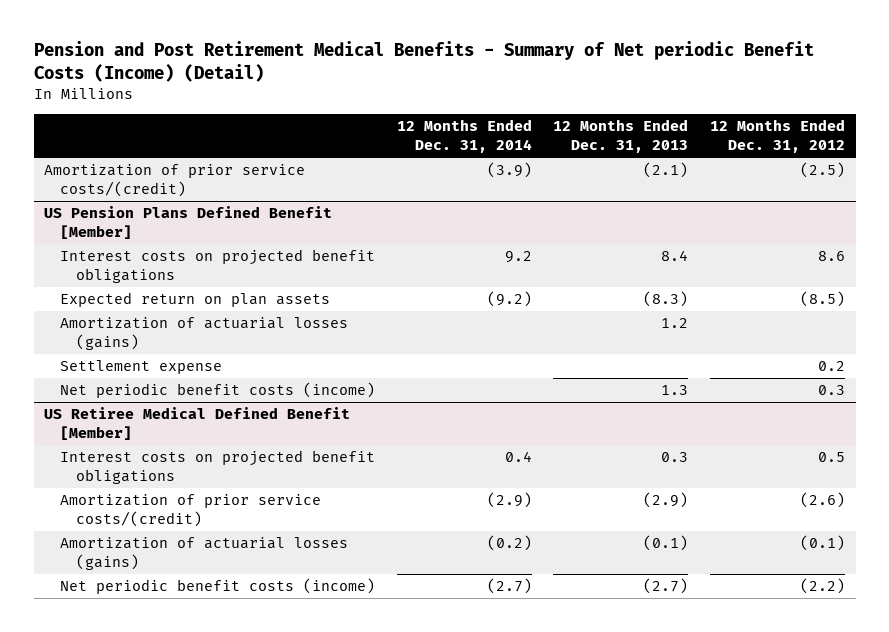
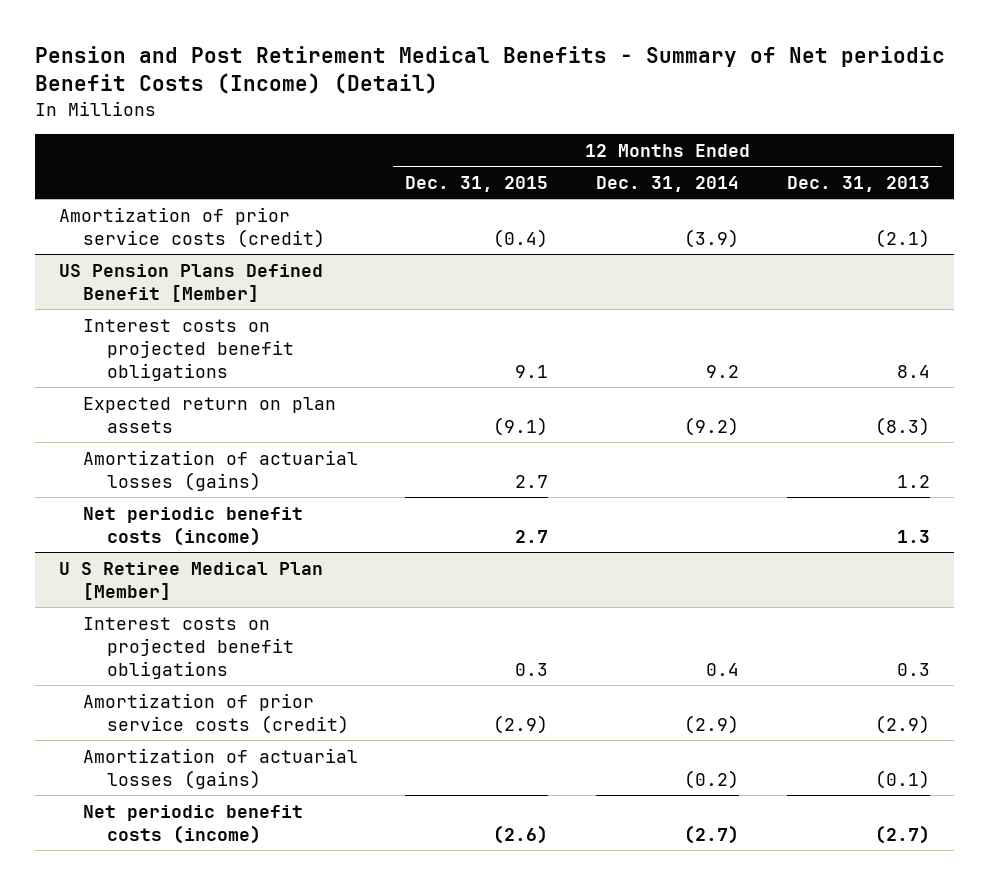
- | 12 Months Ended Dec. 31, 2014 | 12 Months Ended Dec. 31, 2013 | 12 Months Ended Dec. 31, 2012
+ | 12 Months Ended Dec. 31, 2015 | 12 Months Ended Dec. 31, 2014 | 12 Months Ended Dec. 31, 2013
- Amortization of prior service costs/(credit) | (3.9) | (2.1) | (2.5)
+ Amortization of prior service costs (credit) | (0.4) | (3.9) | (2.1)
@ US Pension Plans Defined Benefit [Member]
- Settlement expense | | | 0.2
- US Retiree Medical Defined Benefit [Member]
+ U S Retiree Medical Plan [Member]
- Amortization of prior service costs/(credit) | (2.9) | (2.9) | (2.6)
+ Amortization of prior service costs (credit) | (2.9) | (2.9) | (2.9)

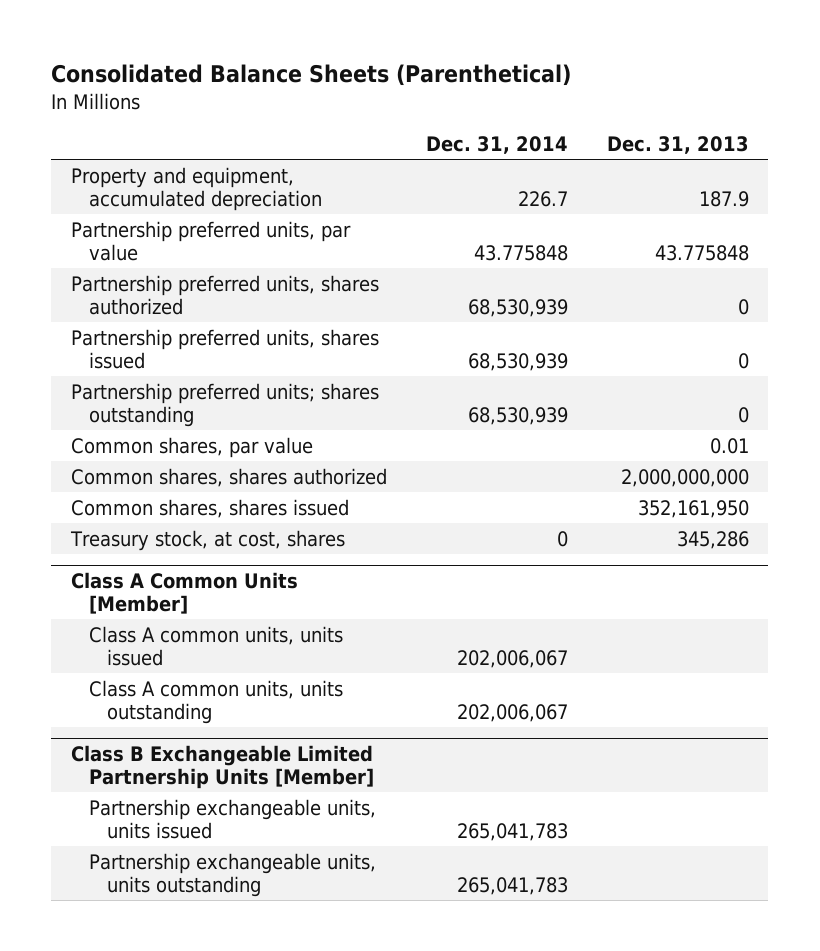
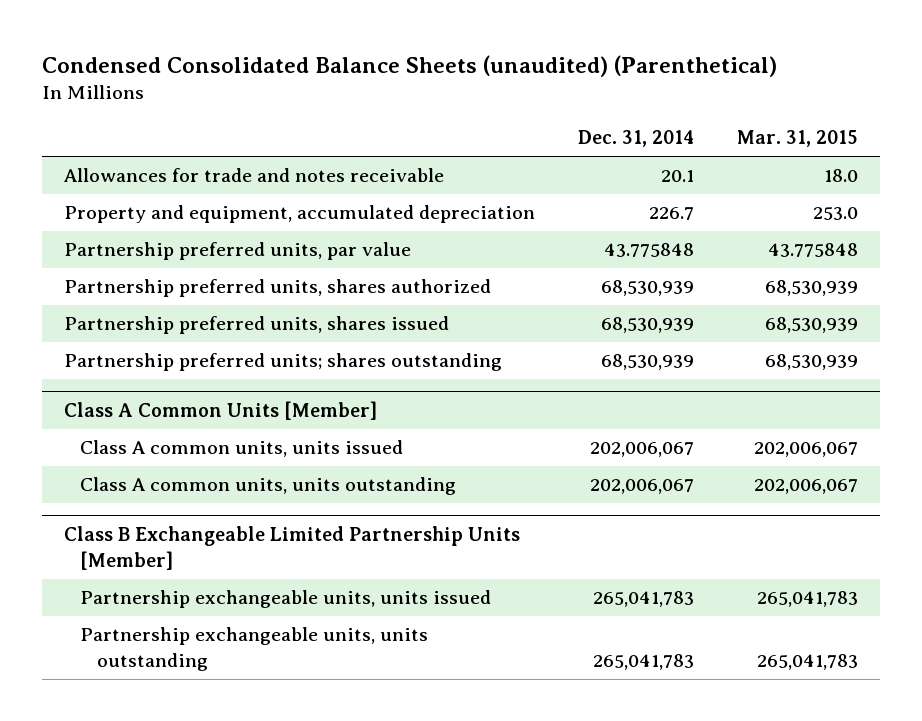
- Consolidated Balance Sheets (Parenthetical)
+ Condensed Consolidated Balance Sheets (unaudited) (Parenthetical)
- | Dec. 31, 2014 | Dec. 31, 2013
+ | Dec. 31, 2014 | Mar. 31, 2015
+ Allowances for trade and notes receivable | 20.1 | 18.0
- Common shares, par value | | 0.01
- Common shares, shares authorized | | 2,000,000,000
- Common shares, shares issued | | 352,161,950
- Treasury stock, at cost, shares | 0 | 345,286

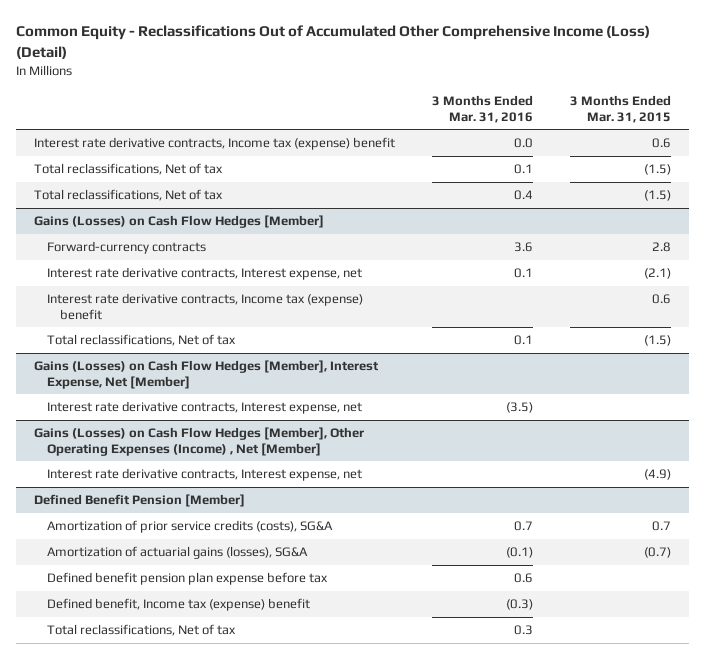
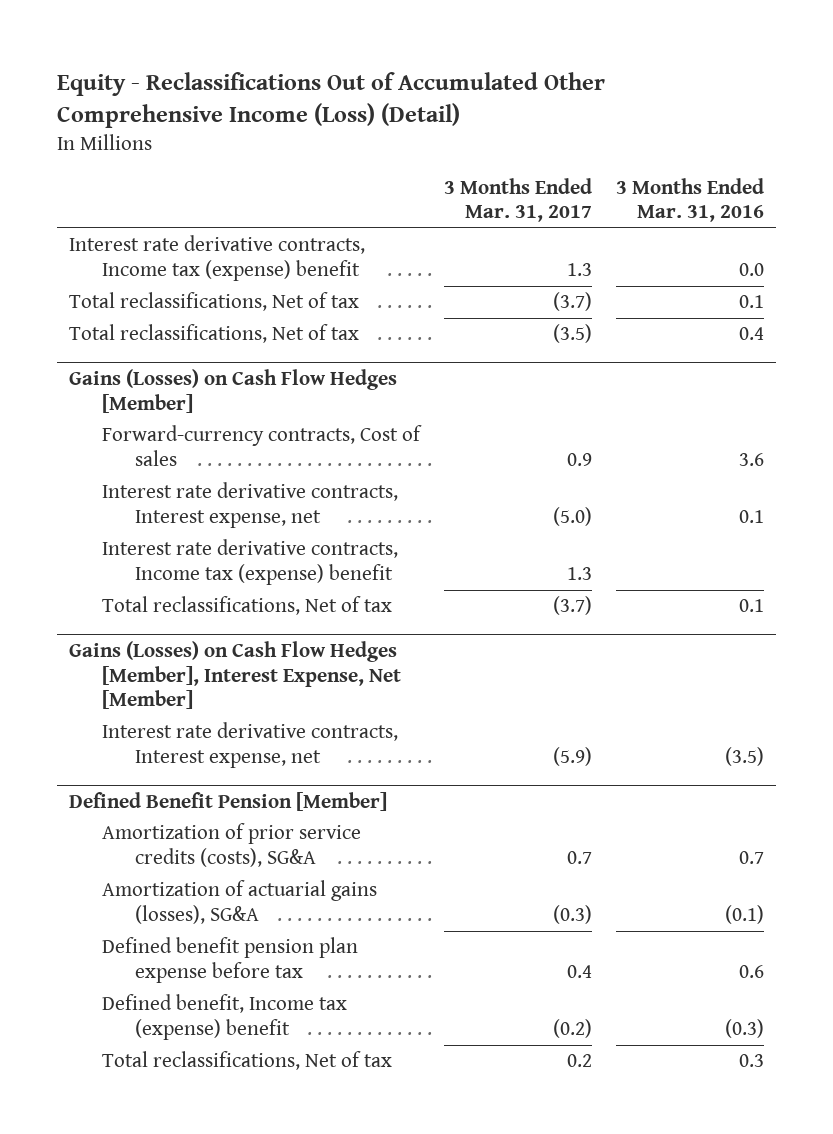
- Common Equity - Reclassifications Out of Accumulated Other Comprehensive Income (Loss) (Detail)
+ Equity - Reclassifications Out of Accumulated Other Comprehensive Income (Loss) (Detail)
- | 3 Months Ended Mar. 31, 2016 | 3 Months Ended Mar. 31, 2015
+ | 3 Months Ended Mar. 31, 2017 | 3 Months Ended Mar. 31, 2016
@ Gains (Losses) on Cash Flow Hedges [Member]
- Forward-currency contracts | 3.6 | 2.8
+ Forward-currency contracts, Cost of sales | 0.9 | 3.6
- Gains (Losses) on Cash Flow Hedges [Member], Other Operating Expenses (Income) , Net [Member]
- Interest rate derivative contracts, Interest expense, net | | (4.9)

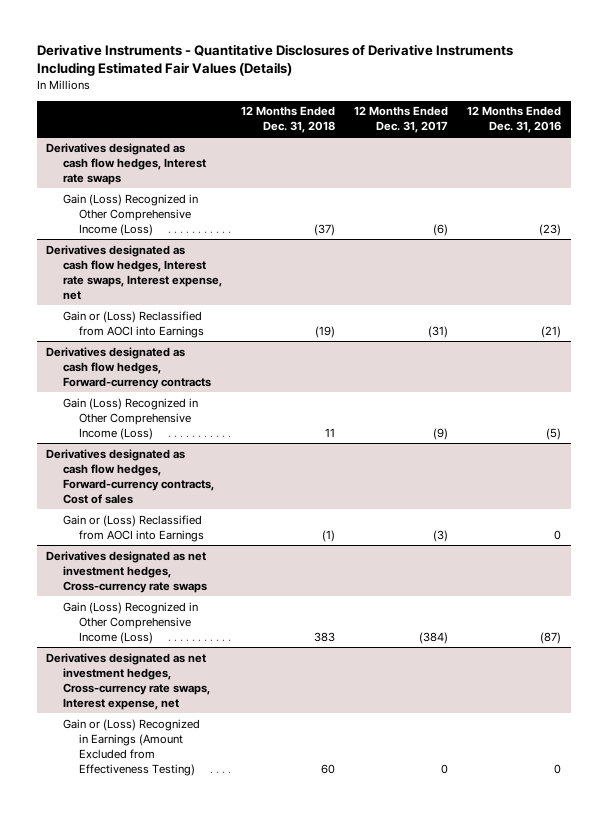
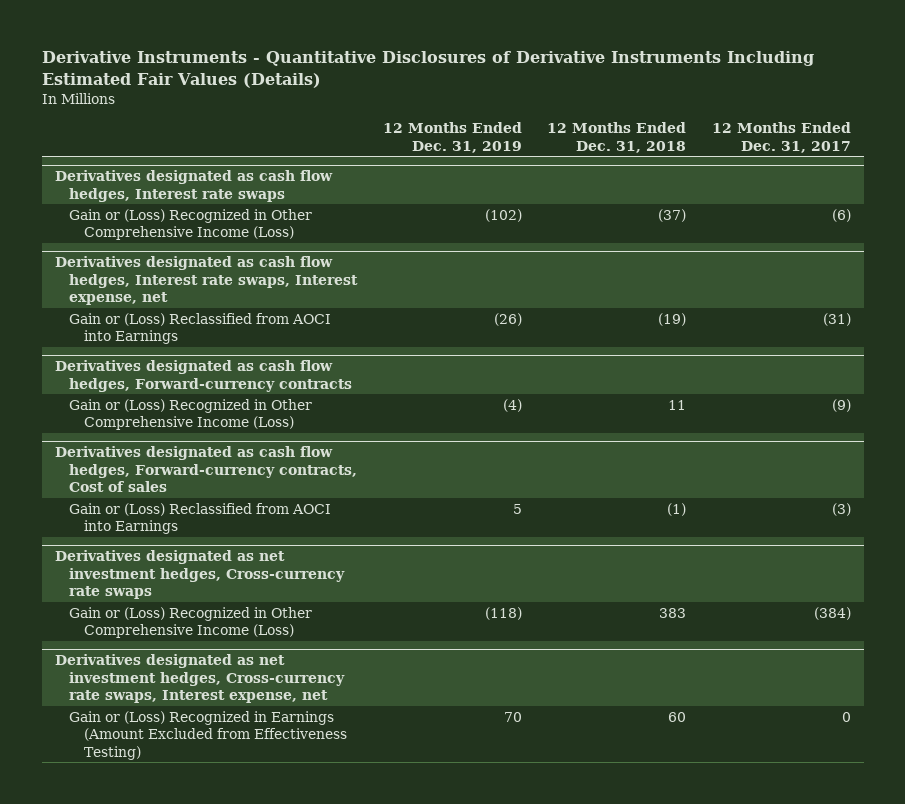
- | 12 Months Ended Dec. 31, 2018 | 12 Months Ended Dec. 31, 2017 | 12 Months Ended Dec. 31, 2016
+ | 12 Months Ended Dec. 31, 2019 | 12 Months Ended Dec. 31, 2018 | 12 Months Ended Dec. 31, 2017
@ Derivatives designated as cash flow hedges, Interest rate swaps
- Gain (Loss) Recognized in Other Comprehensive Income (Loss) | (37) | (6) | (23)
+ Gain or (Loss) Recognized in Other Comprehensive Income (Loss) | (102) | (37) | (6)
@ Derivatives designated as cash flow hedges, Forward-currency contracts
- Gain (Loss) Recognized in Other Comprehensive Income (Loss) | 11 | (9) | (5)
+ Gain or (Loss) Recognized in Other Comprehensive Income (Loss) | (4) | 11 | (9)
@ Derivatives designated as net investment hedges, Cross-currency rate swaps
- Gain (Loss) Recognized in Other Comprehensive Income (Loss) | 383 | (384) | (87)
+ Gain or (Loss) Recognized in Other Comprehensive Income (Loss) | (118) | 383 | (384)

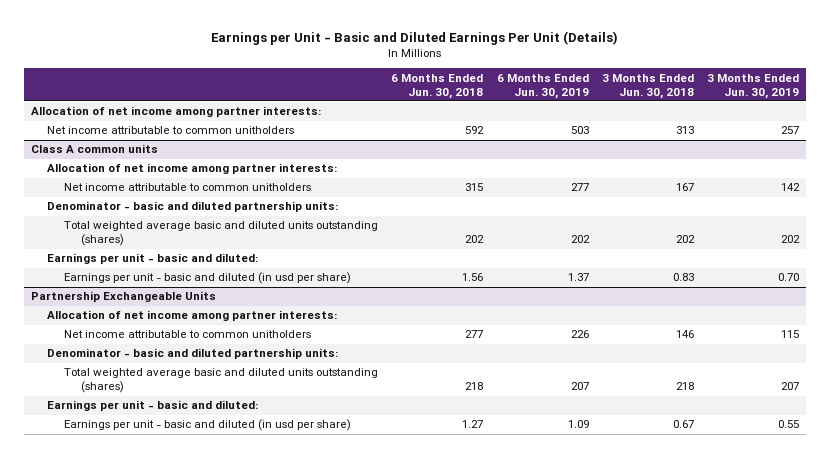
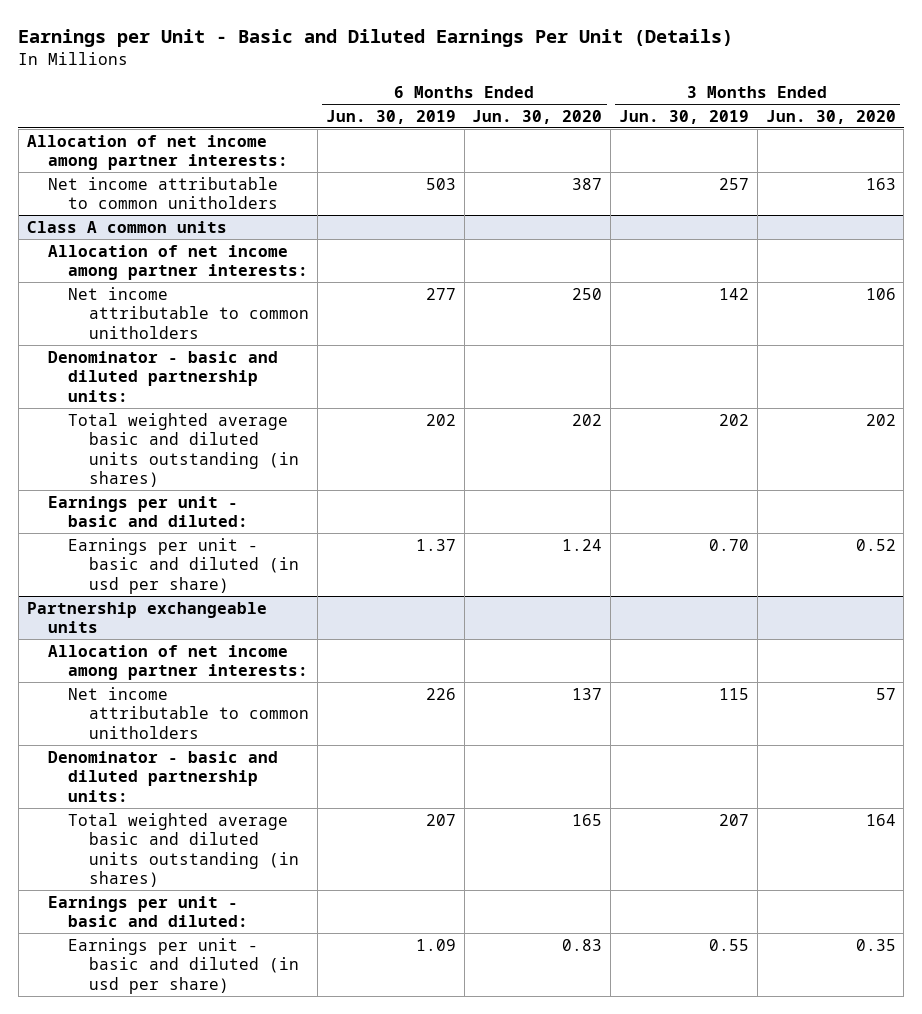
- | 6 Months Ended Jun. 30, 2018 | 6 Months Ended Jun. 30, 2019 | 3 Months Ended Jun. 30, 2018 | 3 Months Ended Jun. 30, 2019
+ | 6 Months Ended Jun. 30, 2019 | 6 Months Ended Jun. 30, 2020 | 3 Months Ended Jun. 30, 2019 | 3 Months Ended Jun. 30, 2020
@ Class A common units
- Total weighted average basic and diluted units outstanding (shares) | 202 | 202 | 202 | 202
+ Total weighted average basic and diluted units outstanding (in shares) | 202 | 202 | 202 | 202
- Partnership Exchangeable Units
+ Partnership exchangeable units
- Total weighted average basic and diluted units outstanding (shares) | 218 | 207 | 218 | 207
+ Total weighted average basic and diluted units outstanding (in shares) | 207 | 165 | 207 | 164

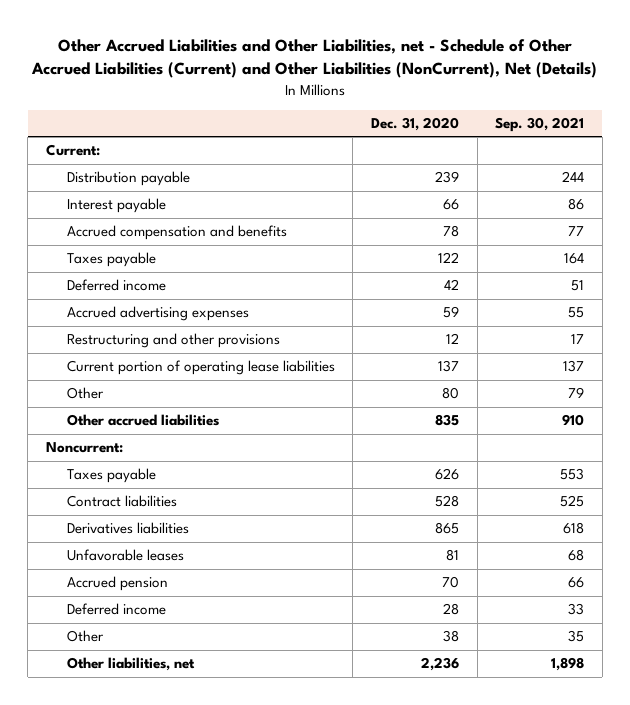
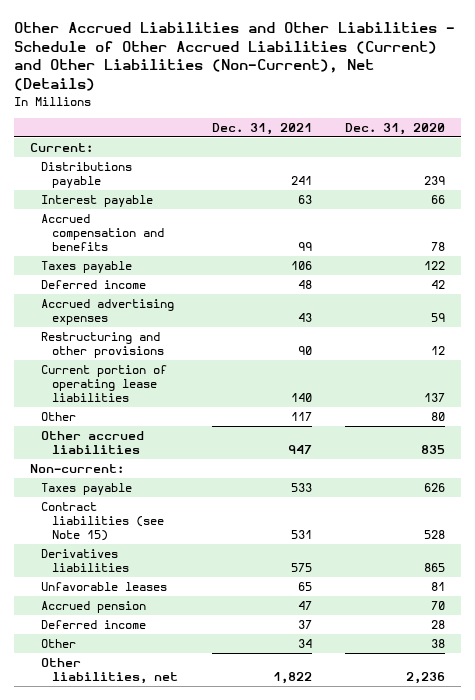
- Other Accrued Liabilities and Other Liabilities, net - Schedule of Other Accrued Liabilities (Current) and Other Liabilities (NonCurrent), Net (Details)
+ Other Accrued Liabilities and Other Liabilities - Schedule of Other Accrued Liabilities (Current) and Other Liabilities (Non-Current), Net (Details)
- | Dec. 31, 2020 | Sep. 30, 2021
+ | Dec. 31, 2021 | Dec. 31, 2020
- Distribution payable | 239 | 244
+ Distributions payable | 241 | 239
- Noncurrent:
+ Non-current:
- Contract liabilities | 528 | 525
+ Contract liabilities (see Note 15) | 531 | 528

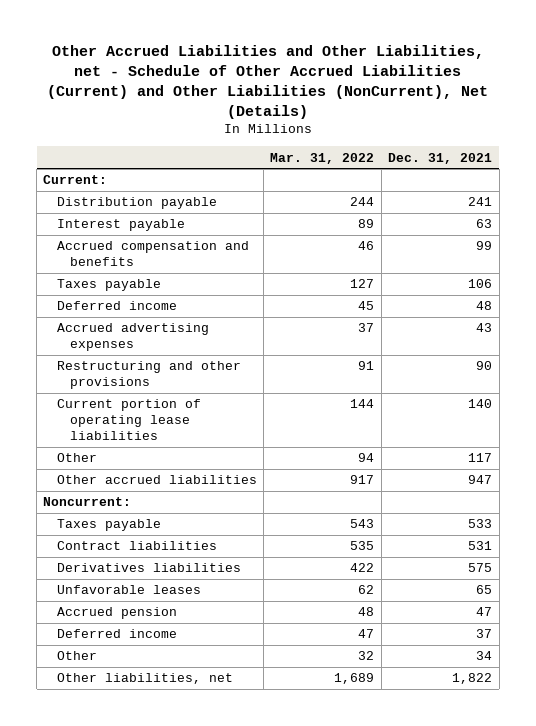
- Other Accrued Liabilities and Other Liabilities - Schedule of Other Accrued Liabilities (Current) and Other Liabilities (Non-Current), Net (Details)
+ Other Accrued Liabilities and Other Liabilities, net - Schedule of Other Accrued Liabilities (Current) and Other Liabilities (NonCurrent), Net (Details)
- | Dec. 31, 2021 | Dec. 31, 2020
+ | Mar. 31, 2022 | Dec. 31, 2021
- Distributions payable | 241 | 239
+ Distribution payable | 244 | 241
- Non-current:
+ Noncurrent:
- Contract liabilities (see Note 15) | 531 | 528
+ Contract liabilities | 535 | 531

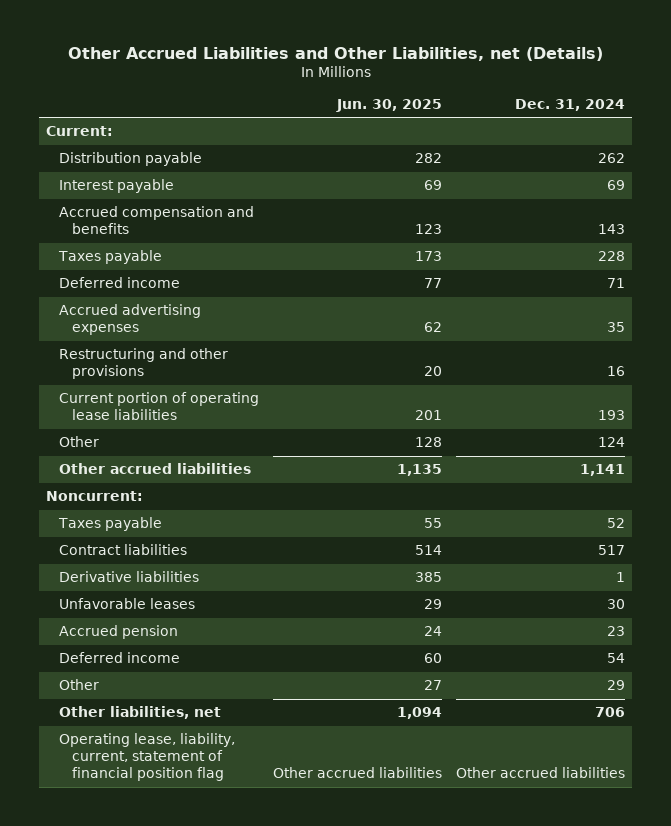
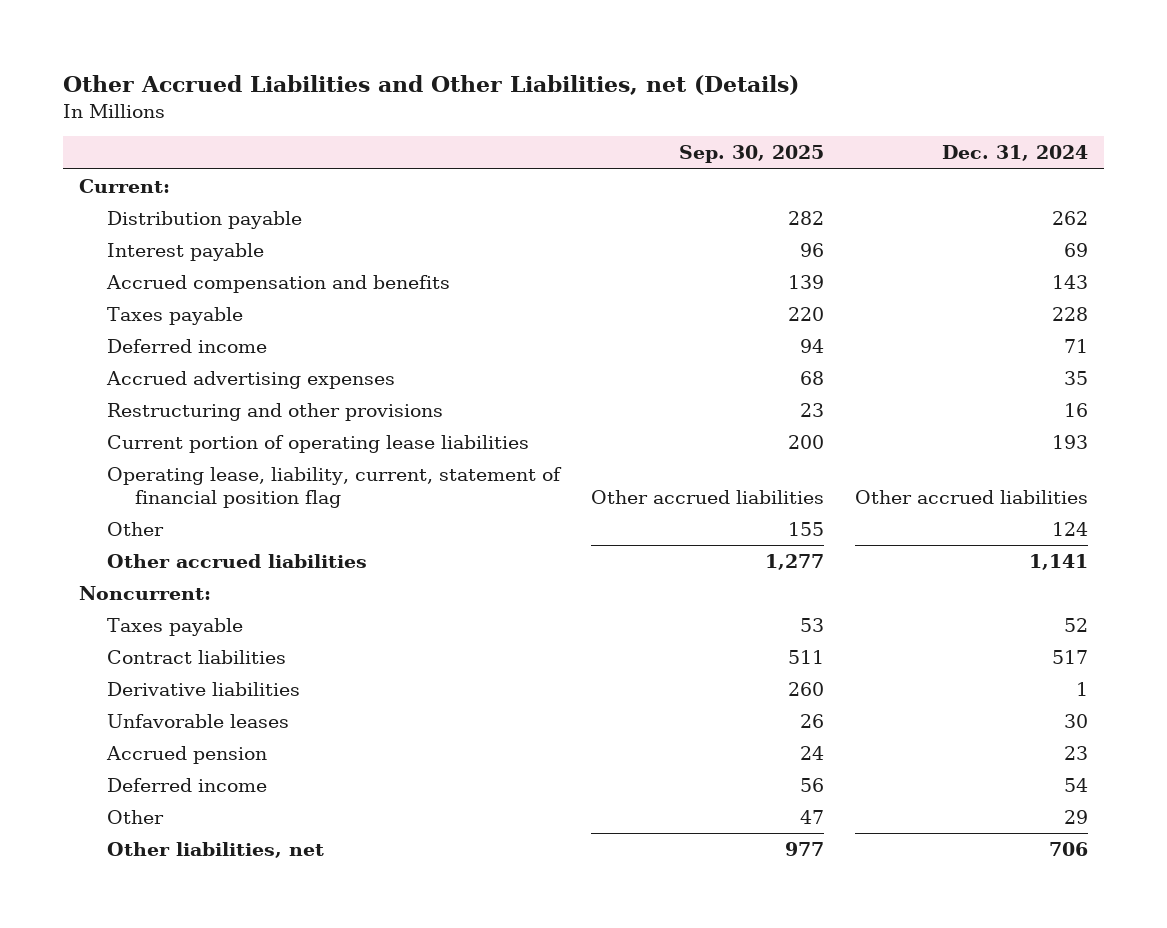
- | Jun. 30, 2025 | Dec. 31, 2024
+ | Sep. 30, 2025 | Dec. 31, 2024
moved up: Operating lease, liability, current, statement of financial position flag | Other accrued liabilities | Other accrued liabilities

